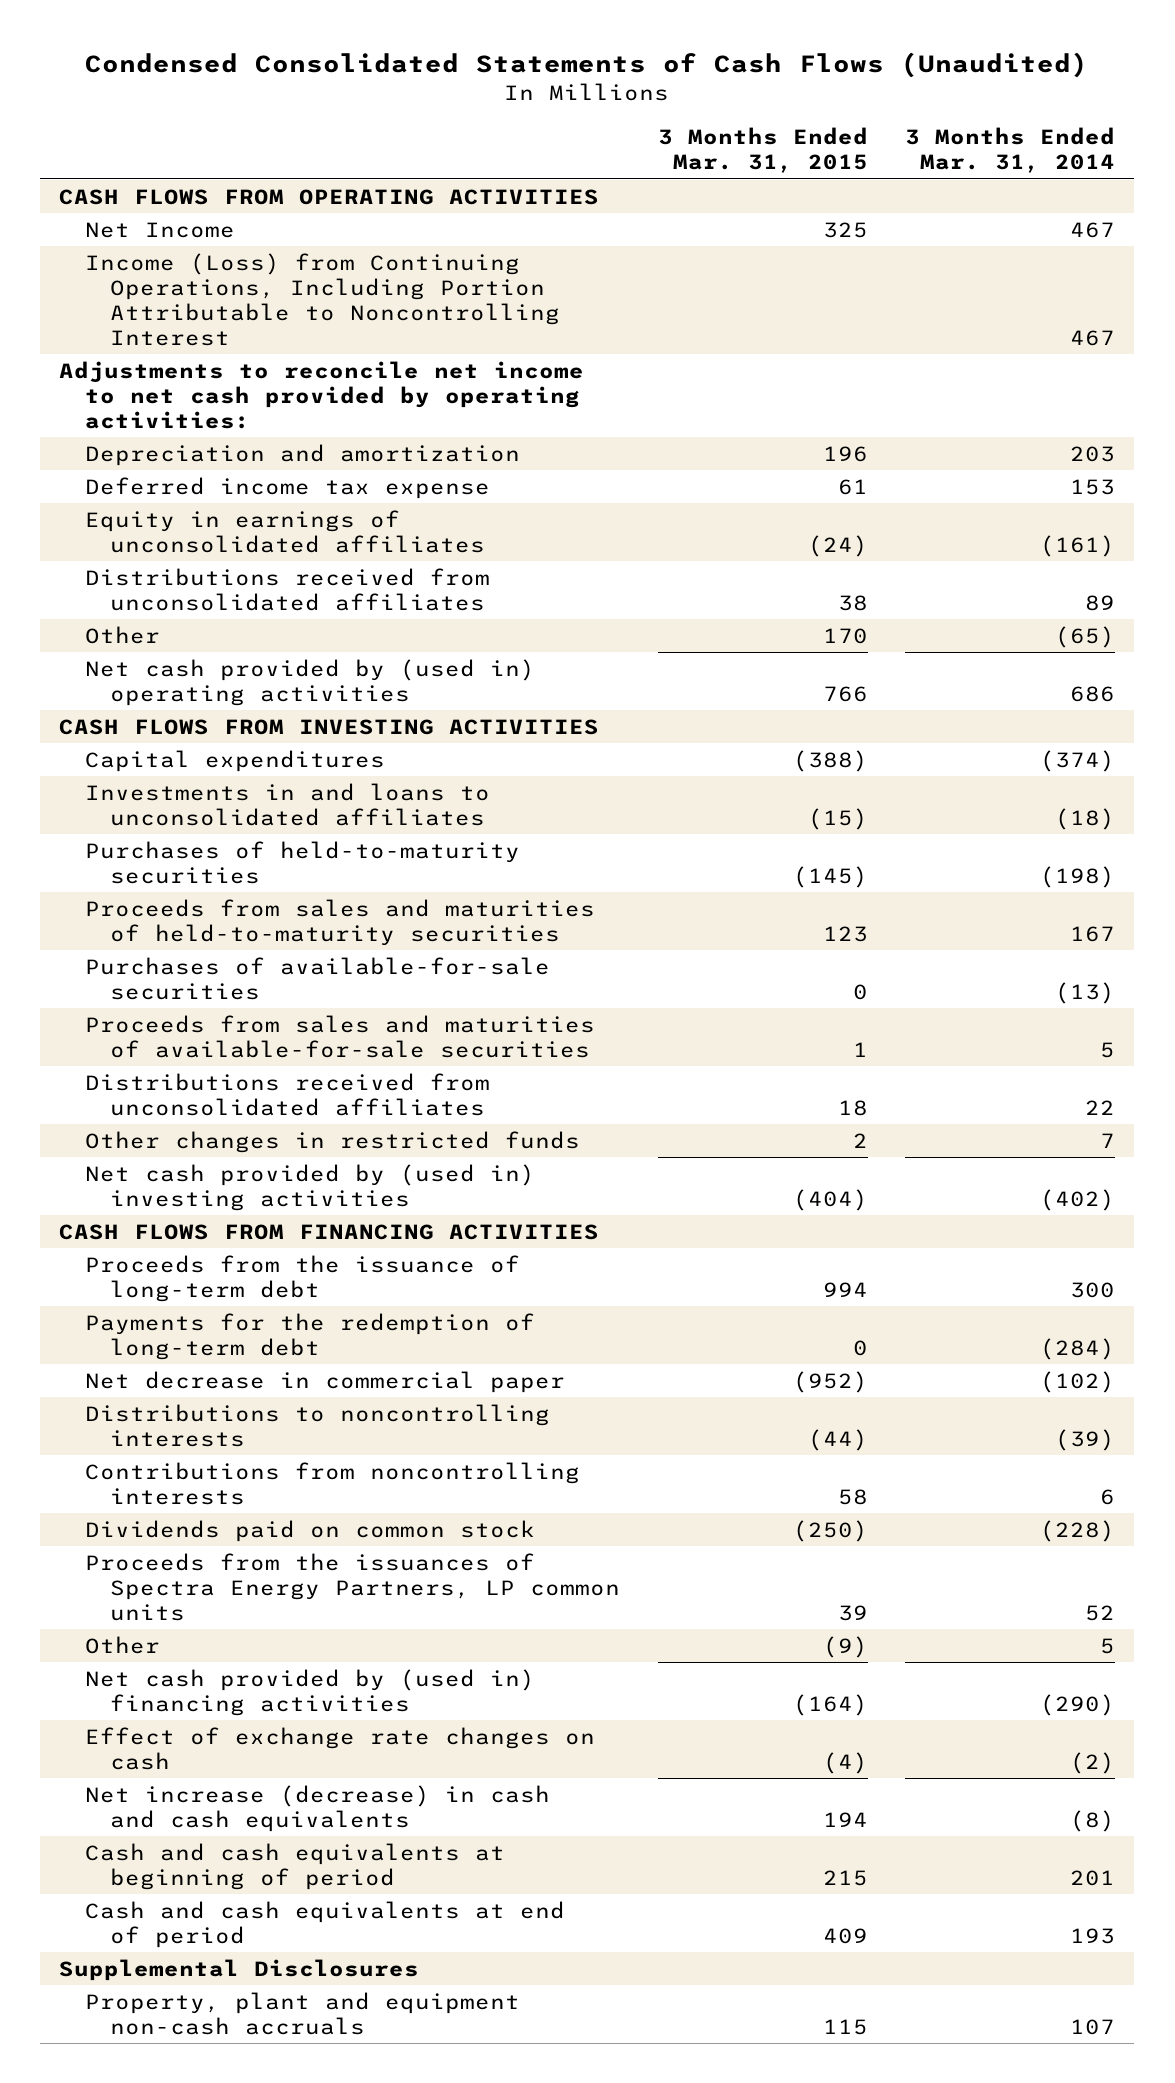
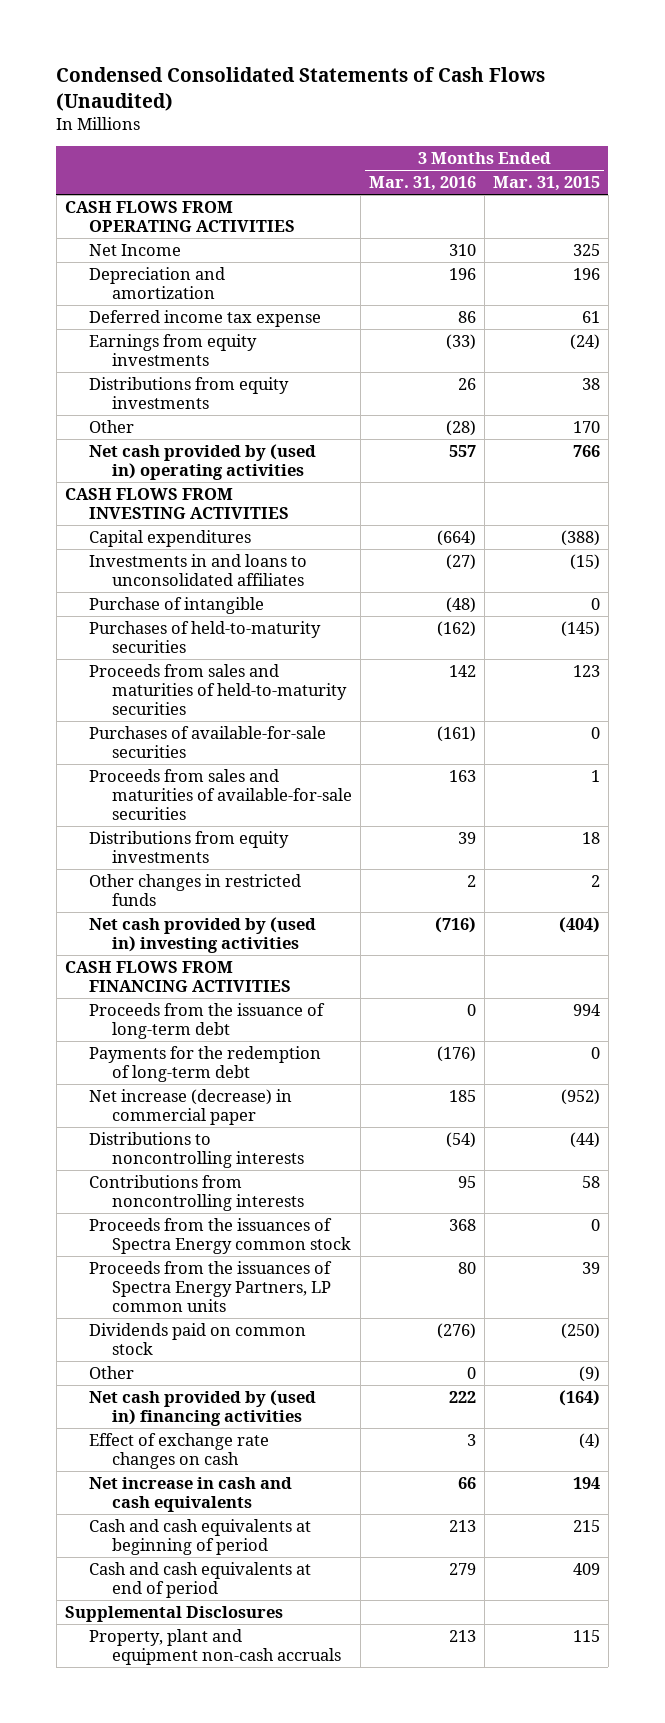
- | 3 Months Ended Mar. 31, 2015 | 3 Months Ended Mar. 31, 2014
+ | 3 Months Ended Mar. 31, 2016 | 3 Months Ended Mar. 31, 2015
- Income (Loss) from Continuing Operations, Including Portion Attributable to Noncontrolling Interest | | 467
- Adjustments to reconcile net income to net cash provided by operating activities:
- Equity in earnings of unconsolidated affiliates | (24) | (161)
- Distributions received from unconsolidated affiliates | 38 | 89
+ Earnings from equity investments | (33) | (24)
+ Distributions from equity investments | 26 | 38
+ Purchase of intangible | (48) | 0
- Distributions received from unconsolidated affiliates | 18 | 22
+ Distributions from equity investments | 39 | 18
- Net decrease in commercial paper | (952) | (102)
+ Net increase (decrease) in commercial paper | 185 | (952)
+ Proceeds from the issuances of Spectra Energy common stock | 368 | 0
moved down: Dividends paid on common stock | (276) | (250)
- Net increase (decrease) in cash and cash equivalents | 194 | (8)
+ Net increase in cash and cash equivalents | 66 | 194

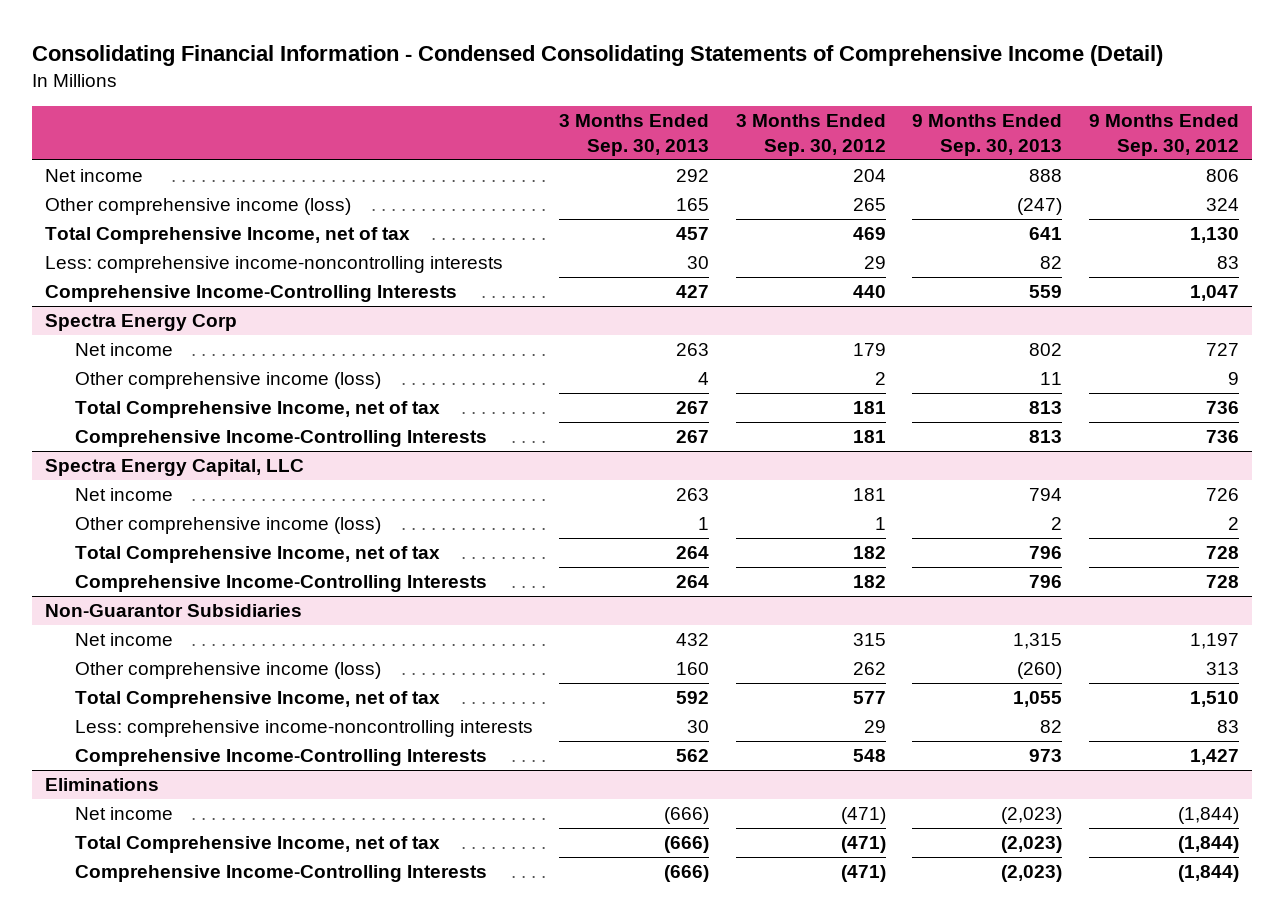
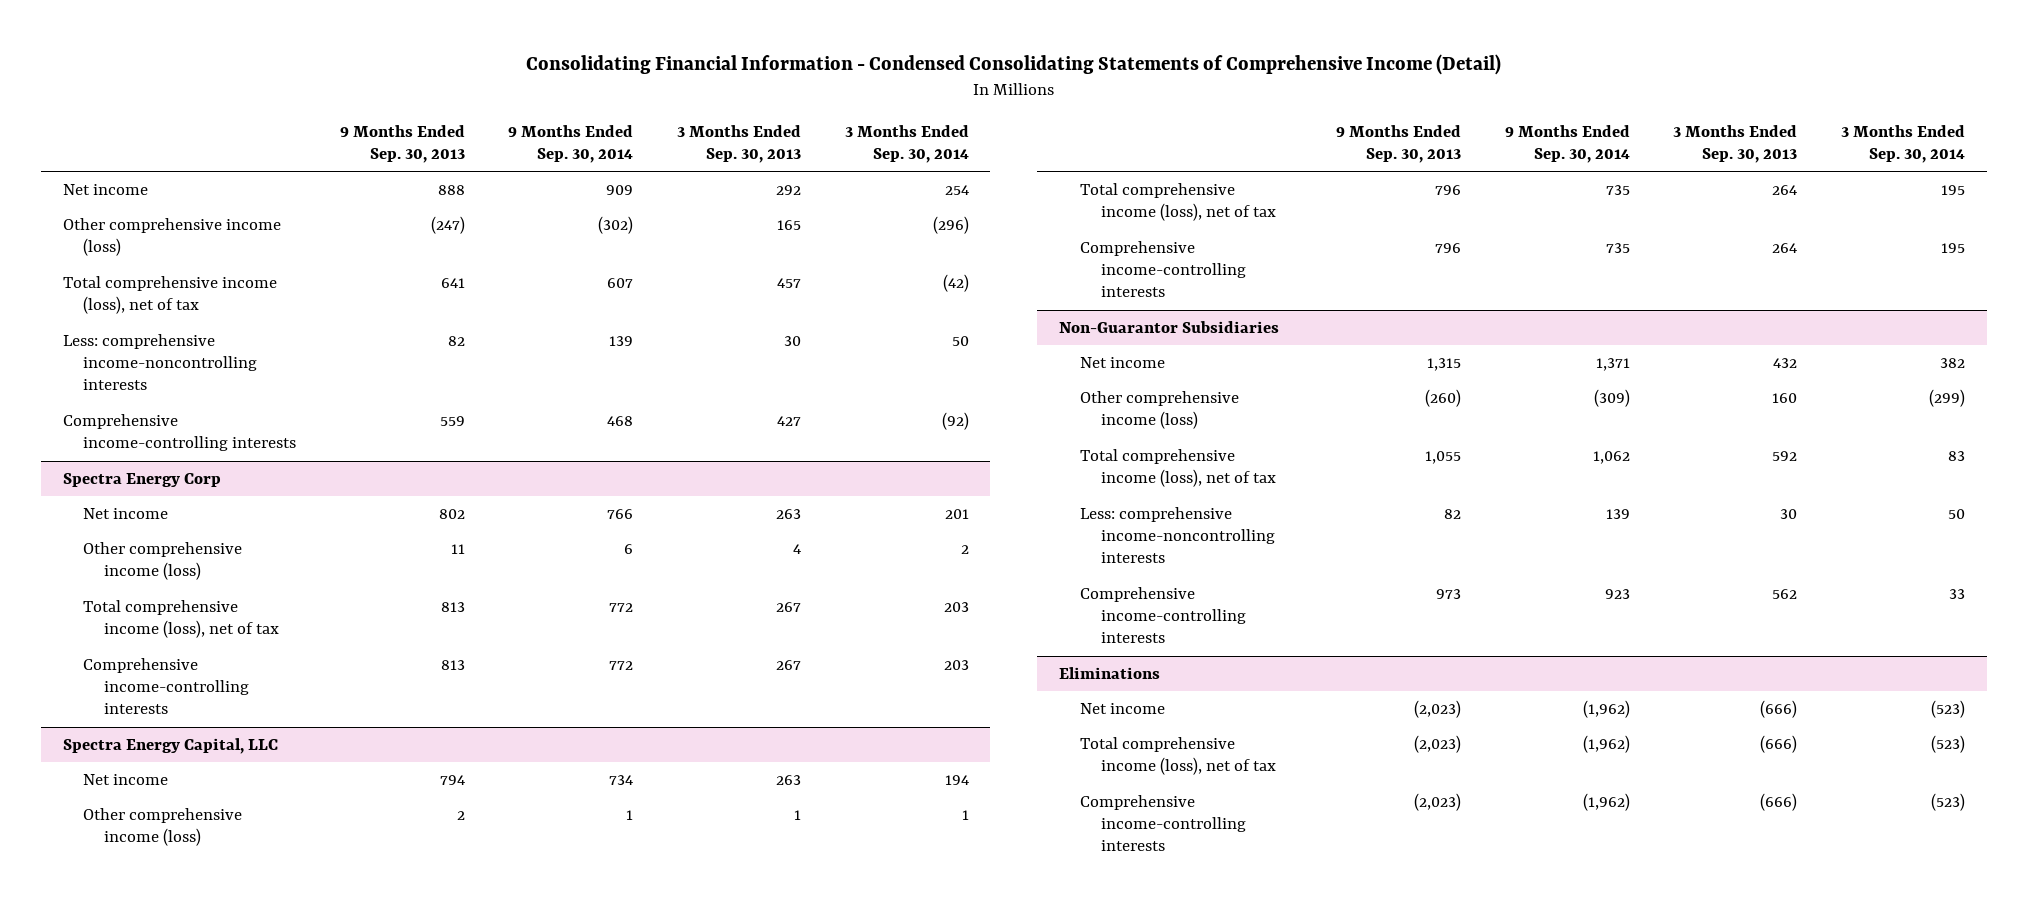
- | 3 Months Ended Sep. 30, 2013 | 3 Months Ended Sep. 30, 2012 | 9 Months Ended Sep. 30, 2013 | 9 Months Ended Sep. 30, 2012
+ | 9 Months Ended Sep. 30, 2013 | 9 Months Ended Sep. 30, 2014 | 3 Months Ended Sep. 30, 2013 | 3 Months Ended Sep. 30, 2014
- Total Comprehensive Income, net of tax | 457 | 469 | 641 | 1,130
+ Total comprehensive income (loss), net of tax | 641 | 607 | 457 | (42)
- Comprehensive Income-Controlling Interests | 427 | 440 | 559 | 1,047
+ Comprehensive income-controlling interests | 559 | 468 | 427 | (92)
@ Spectra Energy Corp
- Total Comprehensive Income, net of tax | 267 | 181 | 813 | 736
- Comprehensive Income-Controlling Interests | 267 | 181 | 813 | 736
+ Total comprehensive income (loss), net of tax | 813 | 772 | 267 | 203
+ Comprehensive income-controlling interests | 813 | 772 | 267 | 203
@ Spectra Energy Capital, LLC
- Total Comprehensive Income, net of tax | 264 | 182 | 796 | 728
- Comprehensive Income-Controlling Interests | 264 | 182 | 796 | 728
+ Total comprehensive income (loss), net of tax | 796 | 735 | 264 | 195
+ Comprehensive income-controlling interests | 796 | 735 | 264 | 195
@ Non-Guarantor Subsidiaries
- Total Comprehensive Income, net of tax | 592 | 577 | 1,055 | 1,510
+ Total comprehensive income (loss), net of tax | 1,055 | 1,062 | 592 | 83
- Comprehensive Income-Controlling Interests | 562 | 548 | 973 | 1,427
+ Comprehensive income-controlling interests | 973 | 923 | 562 | 33
@ Eliminations
- Total Comprehensive Income, net of tax | (666) | (471) | (2,023) | (1,844)
- Comprehensive Income-Controlling Interests | (666) | (471) | (2,023) | (1,844)
+ Total comprehensive income (loss), net of tax | (2,023) | (1,962) | (666) | (523)
+ Comprehensive income-controlling interests | (2,023) | (1,962) | (666) | (523)

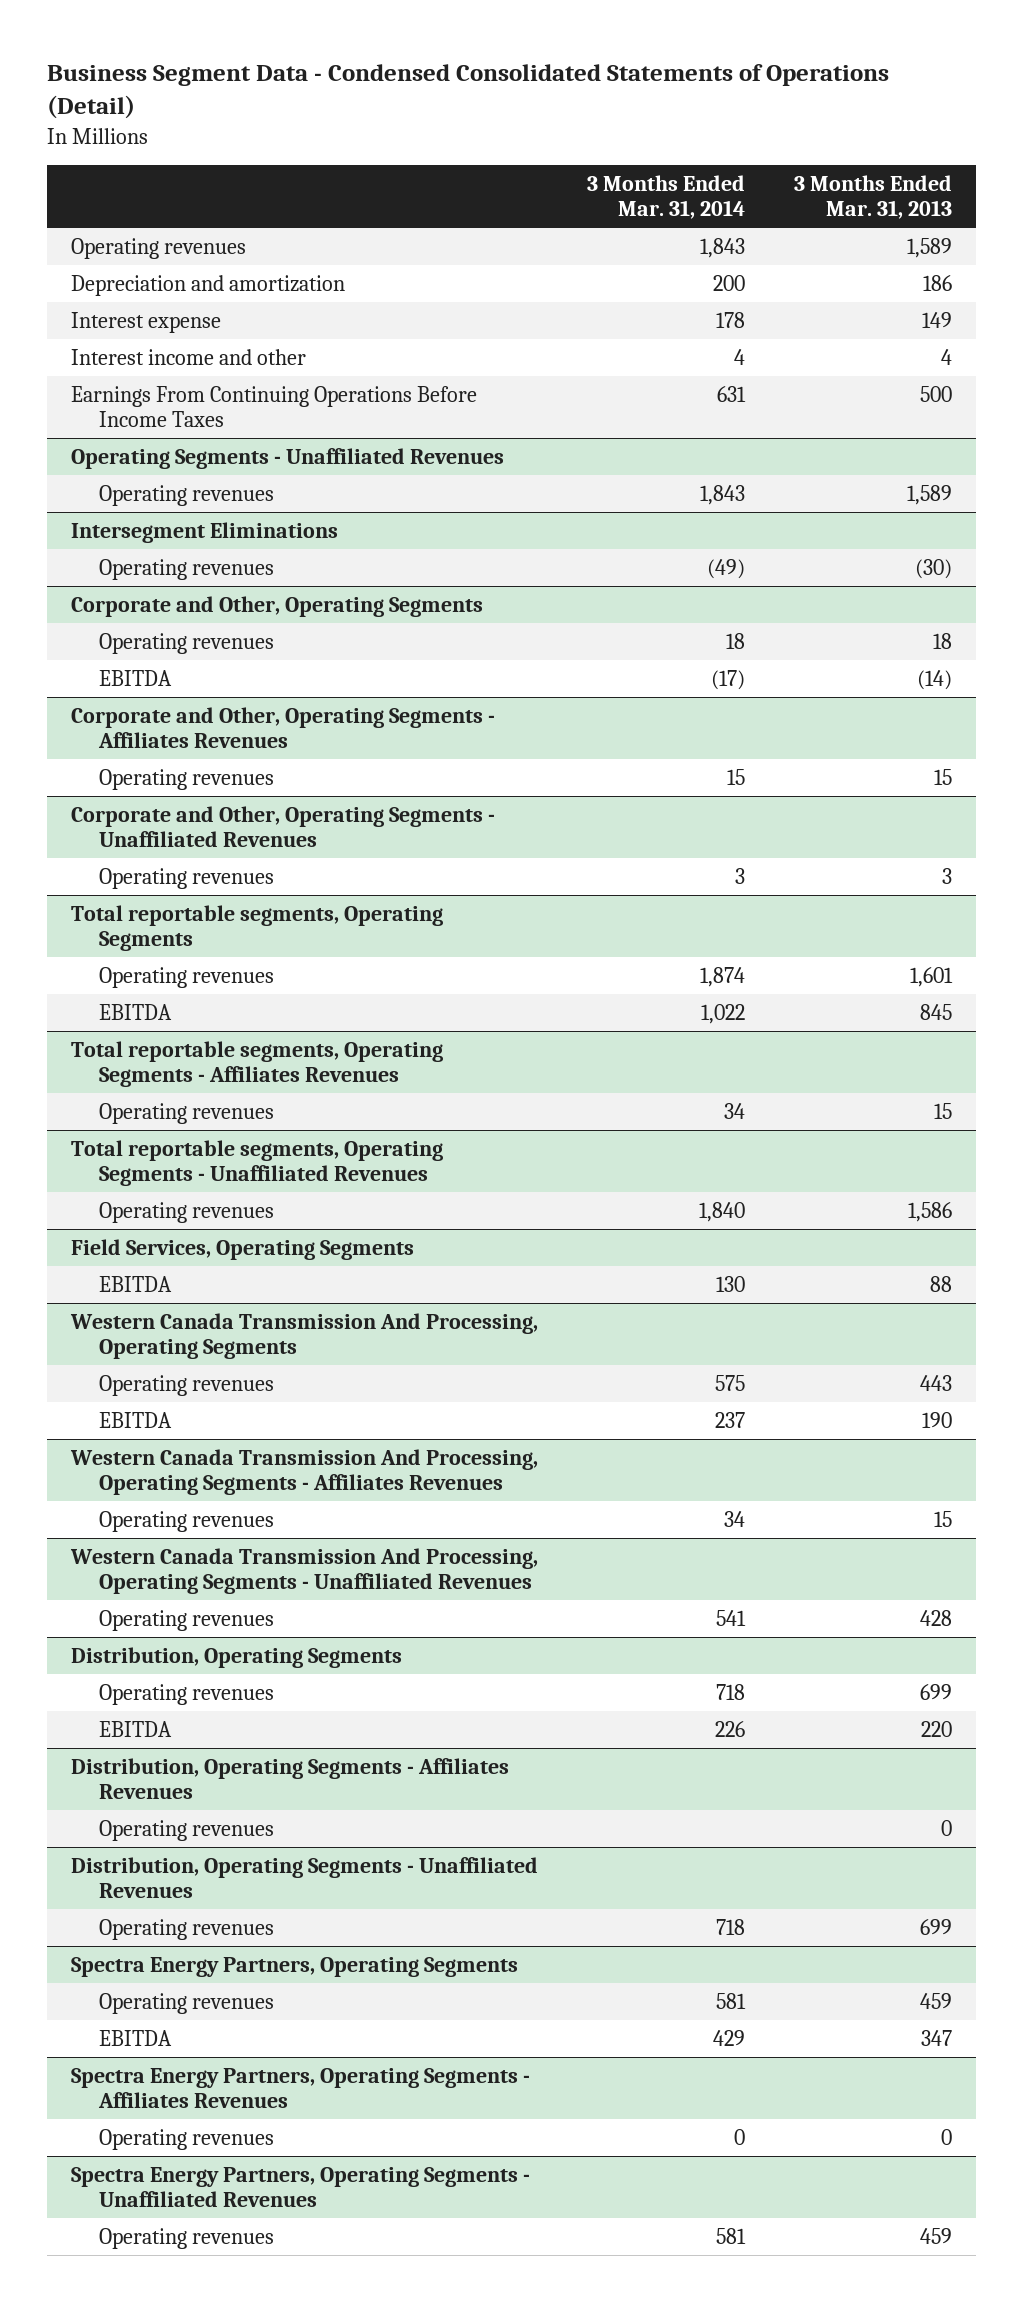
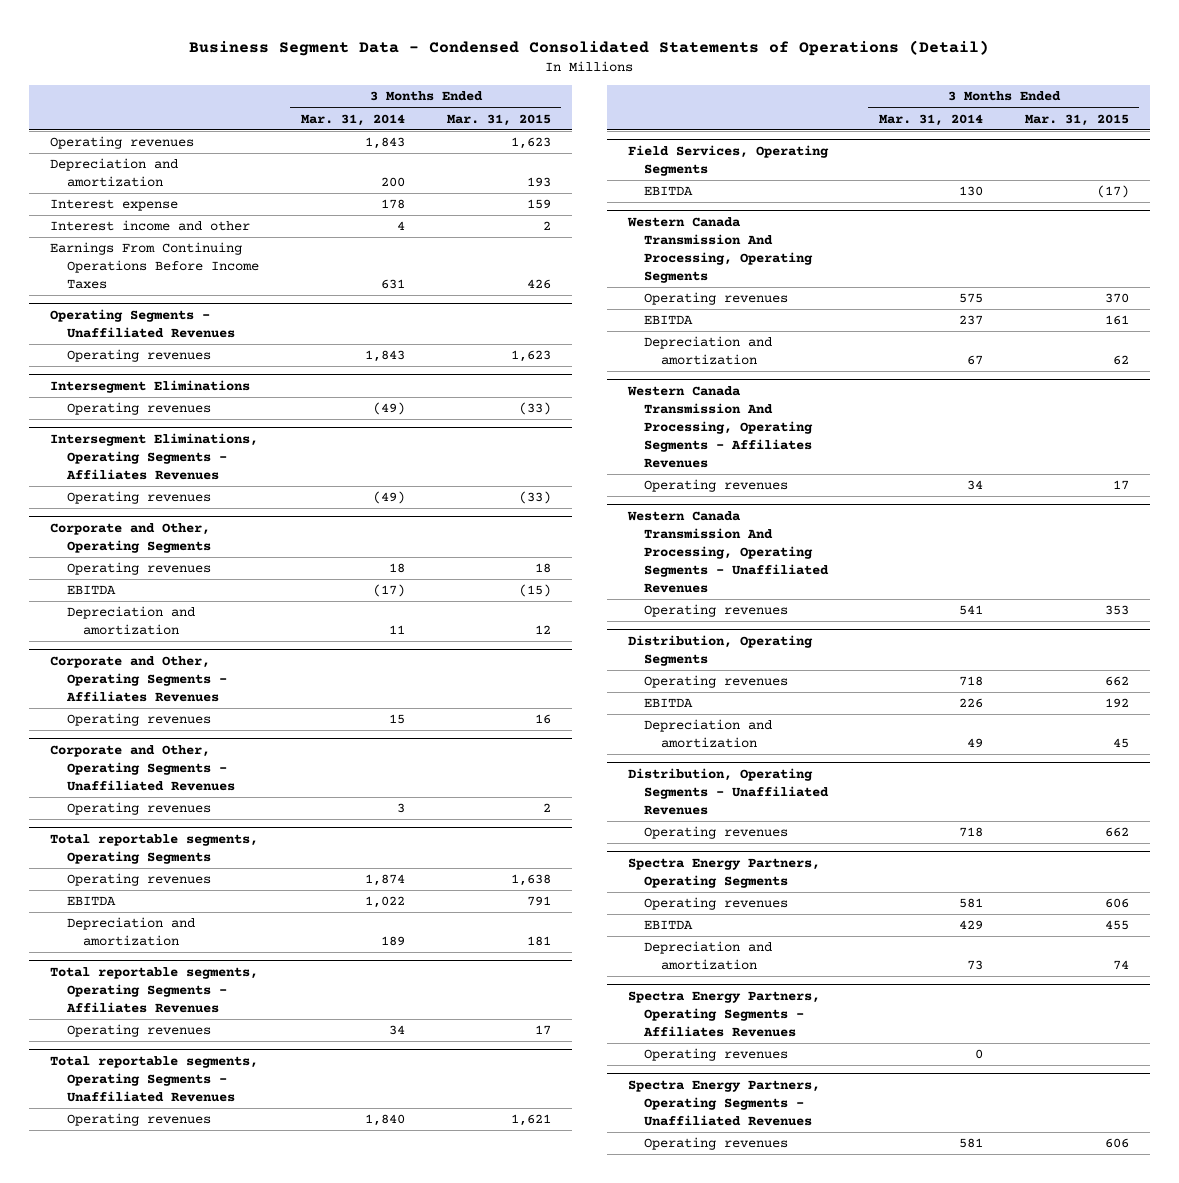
- | 3 Months Ended Mar. 31, 2014 | 3 Months Ended Mar. 31, 2013
+ | 3 Months Ended Mar. 31, 2014 | 3 Months Ended Mar. 31, 2015
+ Intersegment Eliminations, Operating Segments - Affiliates Revenues
+ Operating revenues | (49) | (33)
@ Corporate and Other, Operating Segments
+ Depreciation and amortization | 11 | 12
@ Total reportable segments, Operating Segments
+ Depreciation and amortization | 189 | 181
@ Western Canada Transmission And Processing, Operating Segments
+ Depreciation and amortization | 67 | 62
- Distribution, Operating Segments - Affiliates Revenues
- Operating revenues | | 0
@ Distribution, Operating Segments
+ Depreciation and amortization | 49 | 45
@ Spectra Energy Partners, Operating Segments
+ Depreciation and amortization | 73 | 74

